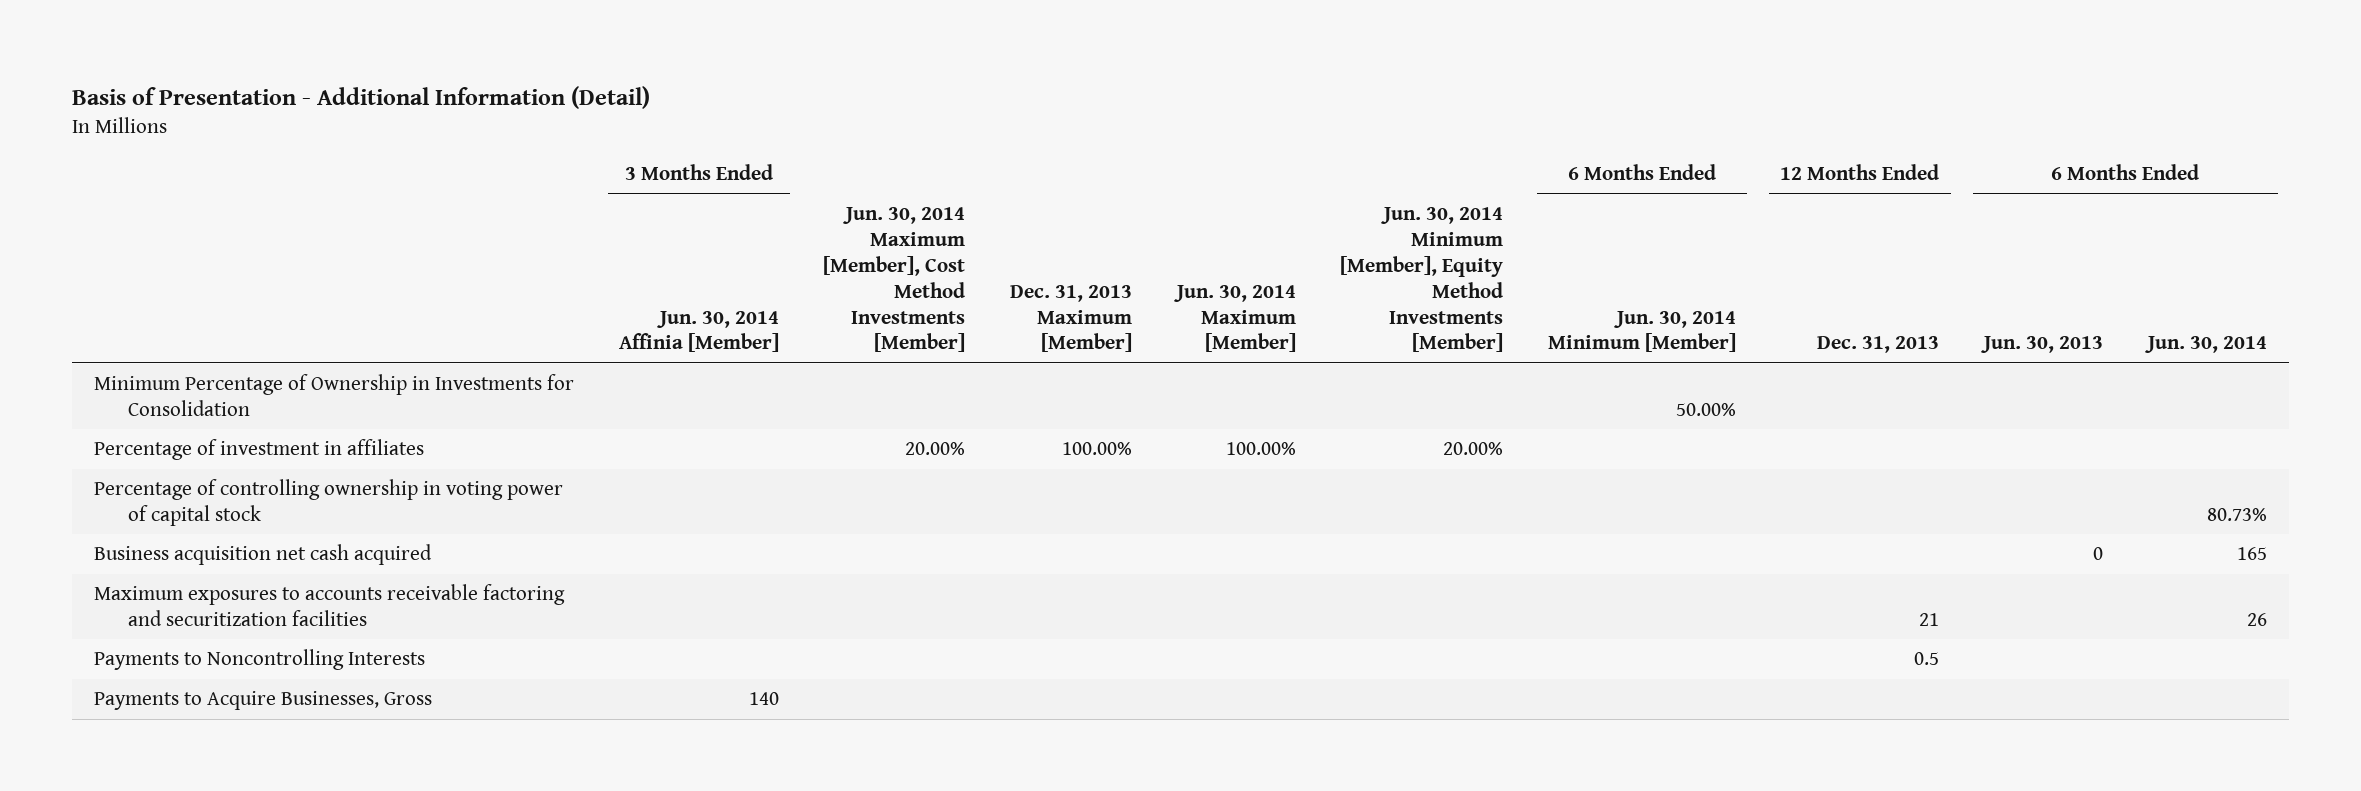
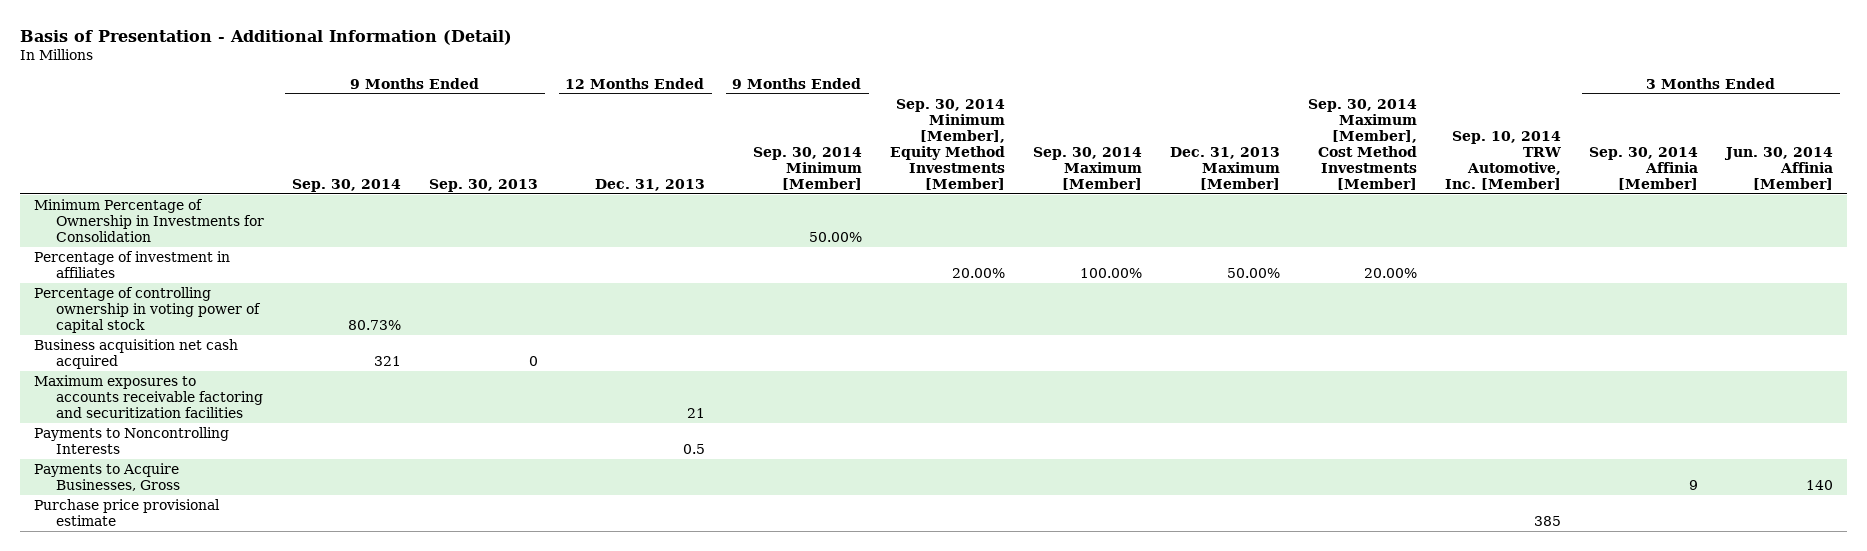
- | 3 Months Ended Jun. 30, 2014 Affinia [Member] | Jun. 30, 2014 Maximum [Member], Cost Method Investments [Member] | Dec. 31, 2013 Maximum [Member] | Jun. 30, 2014 Maximum [Member] | Jun. 30, 2014 Minimum [Member], Equity Method Investments [Member] | 6 Months Ended Jun. 30, 2014 Minimum [Member] | 12 Months Ended Dec. 31, 2013 | 6 Months Ended Jun. 30, 2013 | 6 Months Ended Jun. 30, 2014
+ | 9 Months Ended Sep. 30, 2014 | 9 Months Ended Sep. 30, 2013 | 12 Months Ended Dec. 31, 2013 | 9 Months Ended Sep. 30, 2014 Minimum [Member] | Sep. 30, 2014 Minimum [Member], Equity Method Investments [Member] | Sep. 30, 2014 Maximum [Member] | Dec. 31, 2013 Maximum [Member] | Sep. 30, 2014 Maximum [Member], Cost Method Investments [Member] | Sep. 10, 2014 TRW Automotive, Inc. [Member] | 3 Months Ended Sep. 30, 2014 Affinia [Member] | 3 Months Ended Jun. 30, 2014 Affinia [Member]
- Percentage of investment in affiliates | | 20.00% | 100.00% | 100.00% | 20.00% | | | |
+ Percentage of investment in affiliates | | | | | 20.00% | 100.00% | 50.00% | 20.00% | | |
+ Purchase price provisional estimate | | | | | | | | | 385 | |

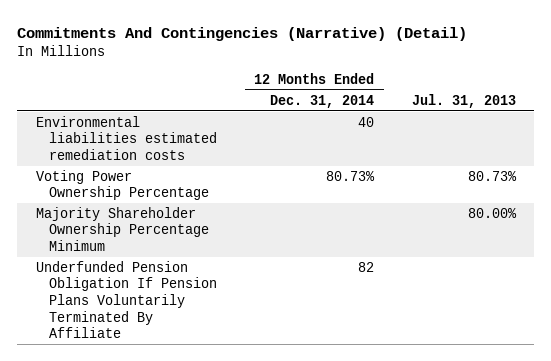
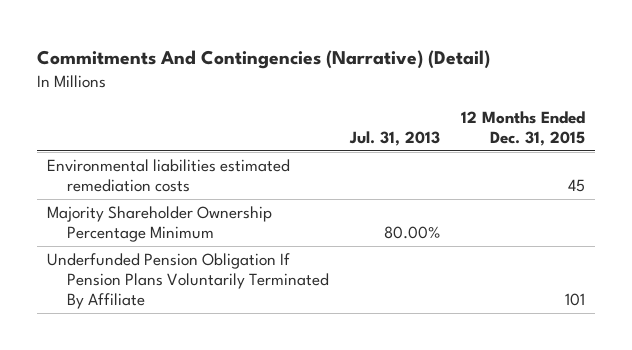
- | 12 Months Ended Dec. 31, 2014 | Jul. 31, 2013
+ | Jul. 31, 2013 | 12 Months Ended Dec. 31, 2015
- Voting Power Ownership Percentage | 80.73% | 80.73%

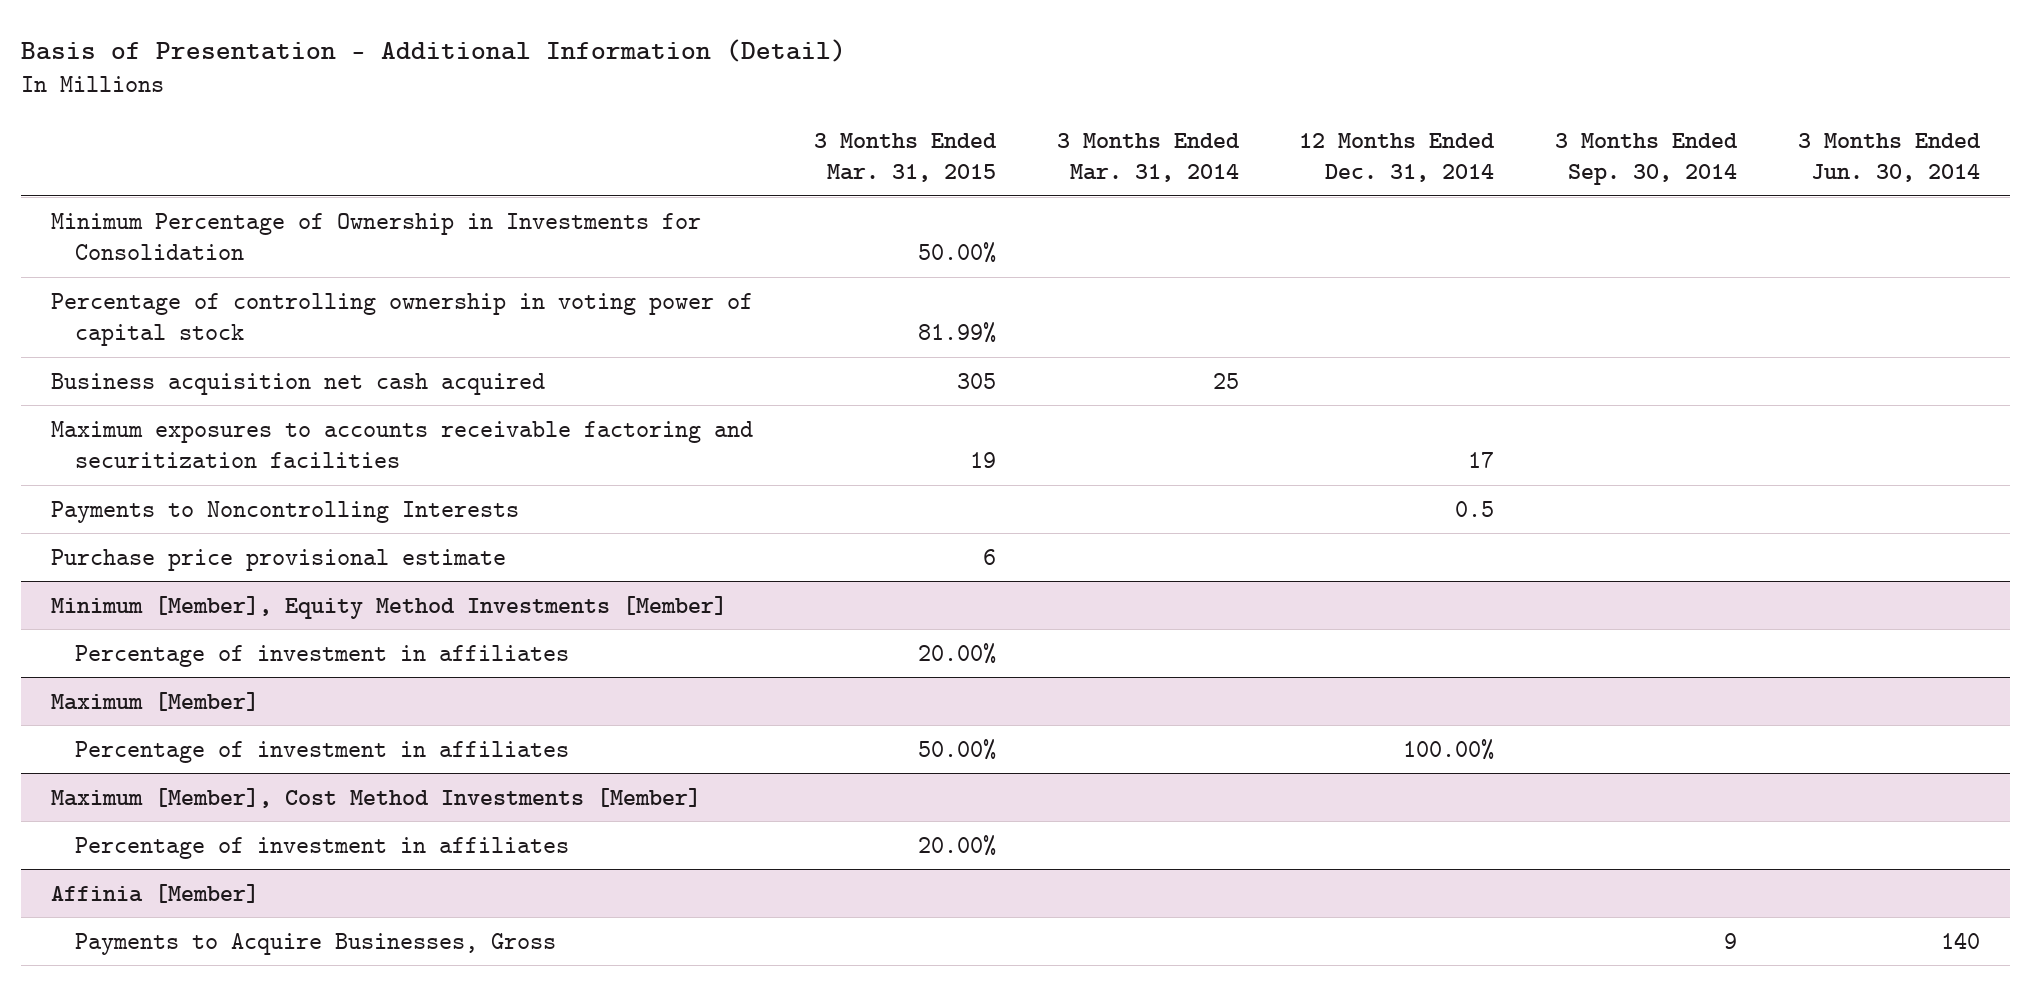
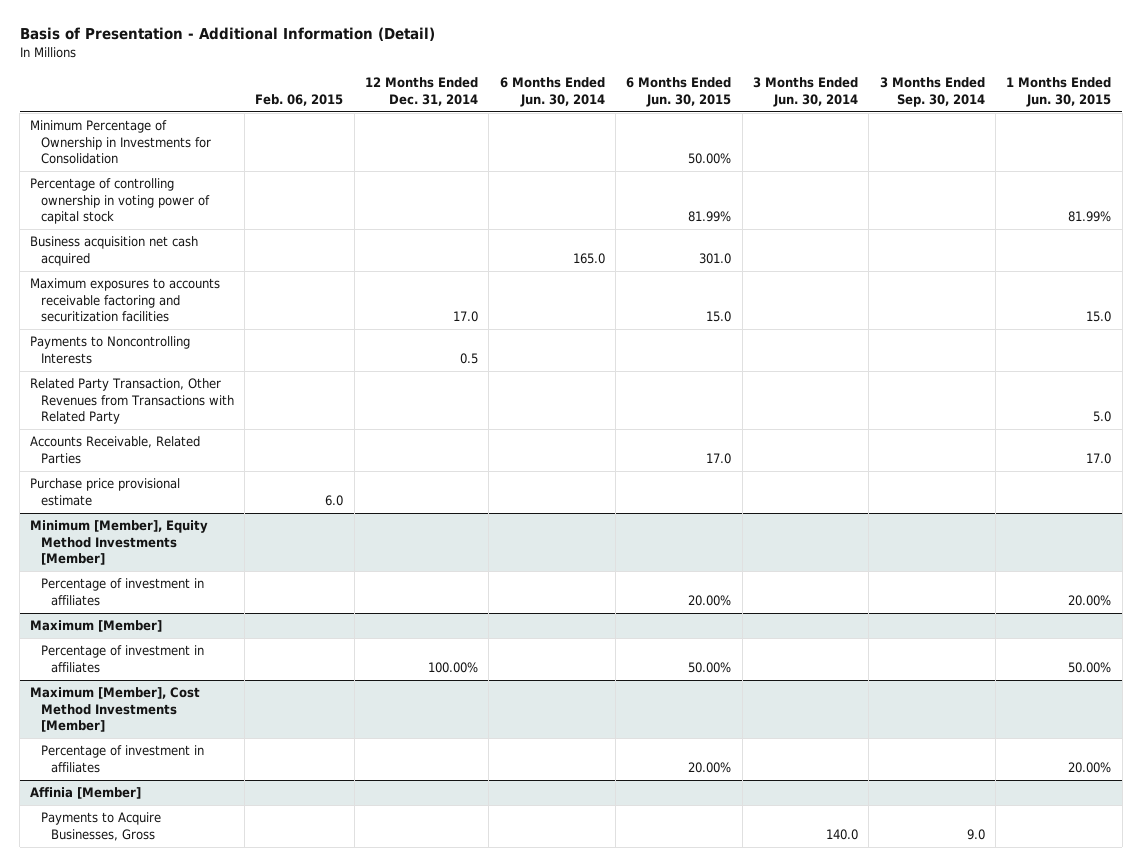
- | 3 Months Ended Mar. 31, 2015 | 3 Months Ended Mar. 31, 2014 | 12 Months Ended Dec. 31, 2014 | 3 Months Ended Sep. 30, 2014 | 3 Months Ended Jun. 30, 2014
+ | Feb. 06, 2015 | 12 Months Ended Dec. 31, 2014 | 6 Months Ended Jun. 30, 2014 | 6 Months Ended Jun. 30, 2015 | 3 Months Ended Jun. 30, 2014 | 3 Months Ended Sep. 30, 2014 | 1 Months Ended Jun. 30, 2015
- Maximum exposures to accounts receivable factoring and securitization facilities | 19 | | 17 | |
+ Maximum exposures to accounts receivable factoring and securitization facilities | | 17.0 | | 15.0 | | | 15.0
+ Related Party Transaction, Other Revenues from Transactions with Related Party | | | | | | | 5.0
+ Accounts Receivable, Related Parties | | | | 17.0 | | | 17.0
@ Affinia [Member]
- Payments to Acquire Businesses, Gross | | | | 9 | 140
+ Payments to Acquire Businesses, Gross | | | | | 140.0 | 9.0 |

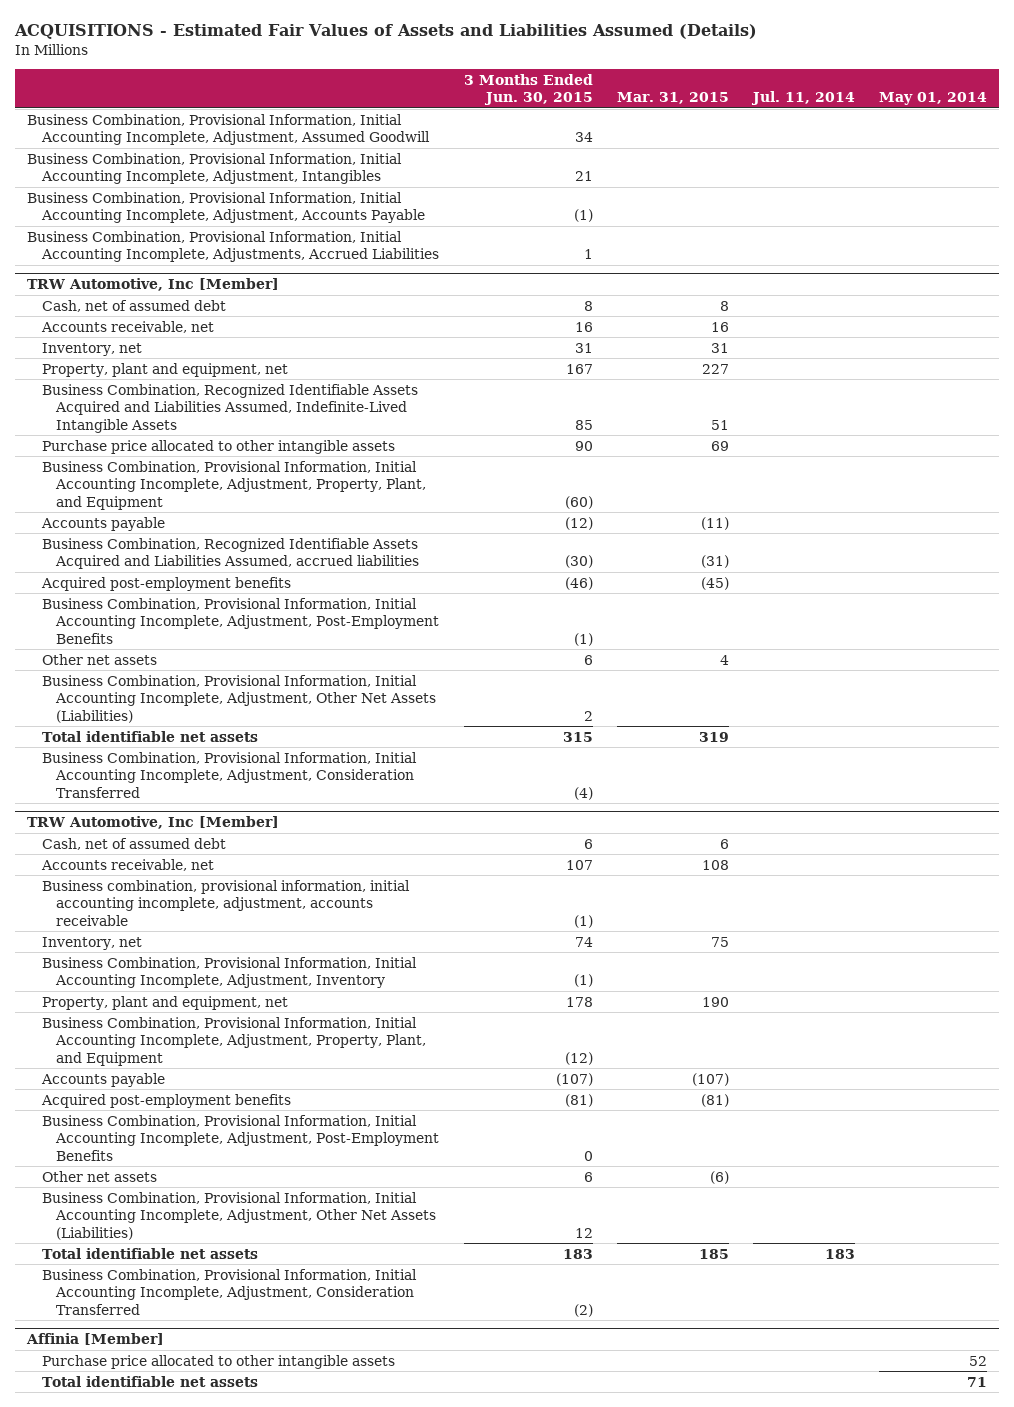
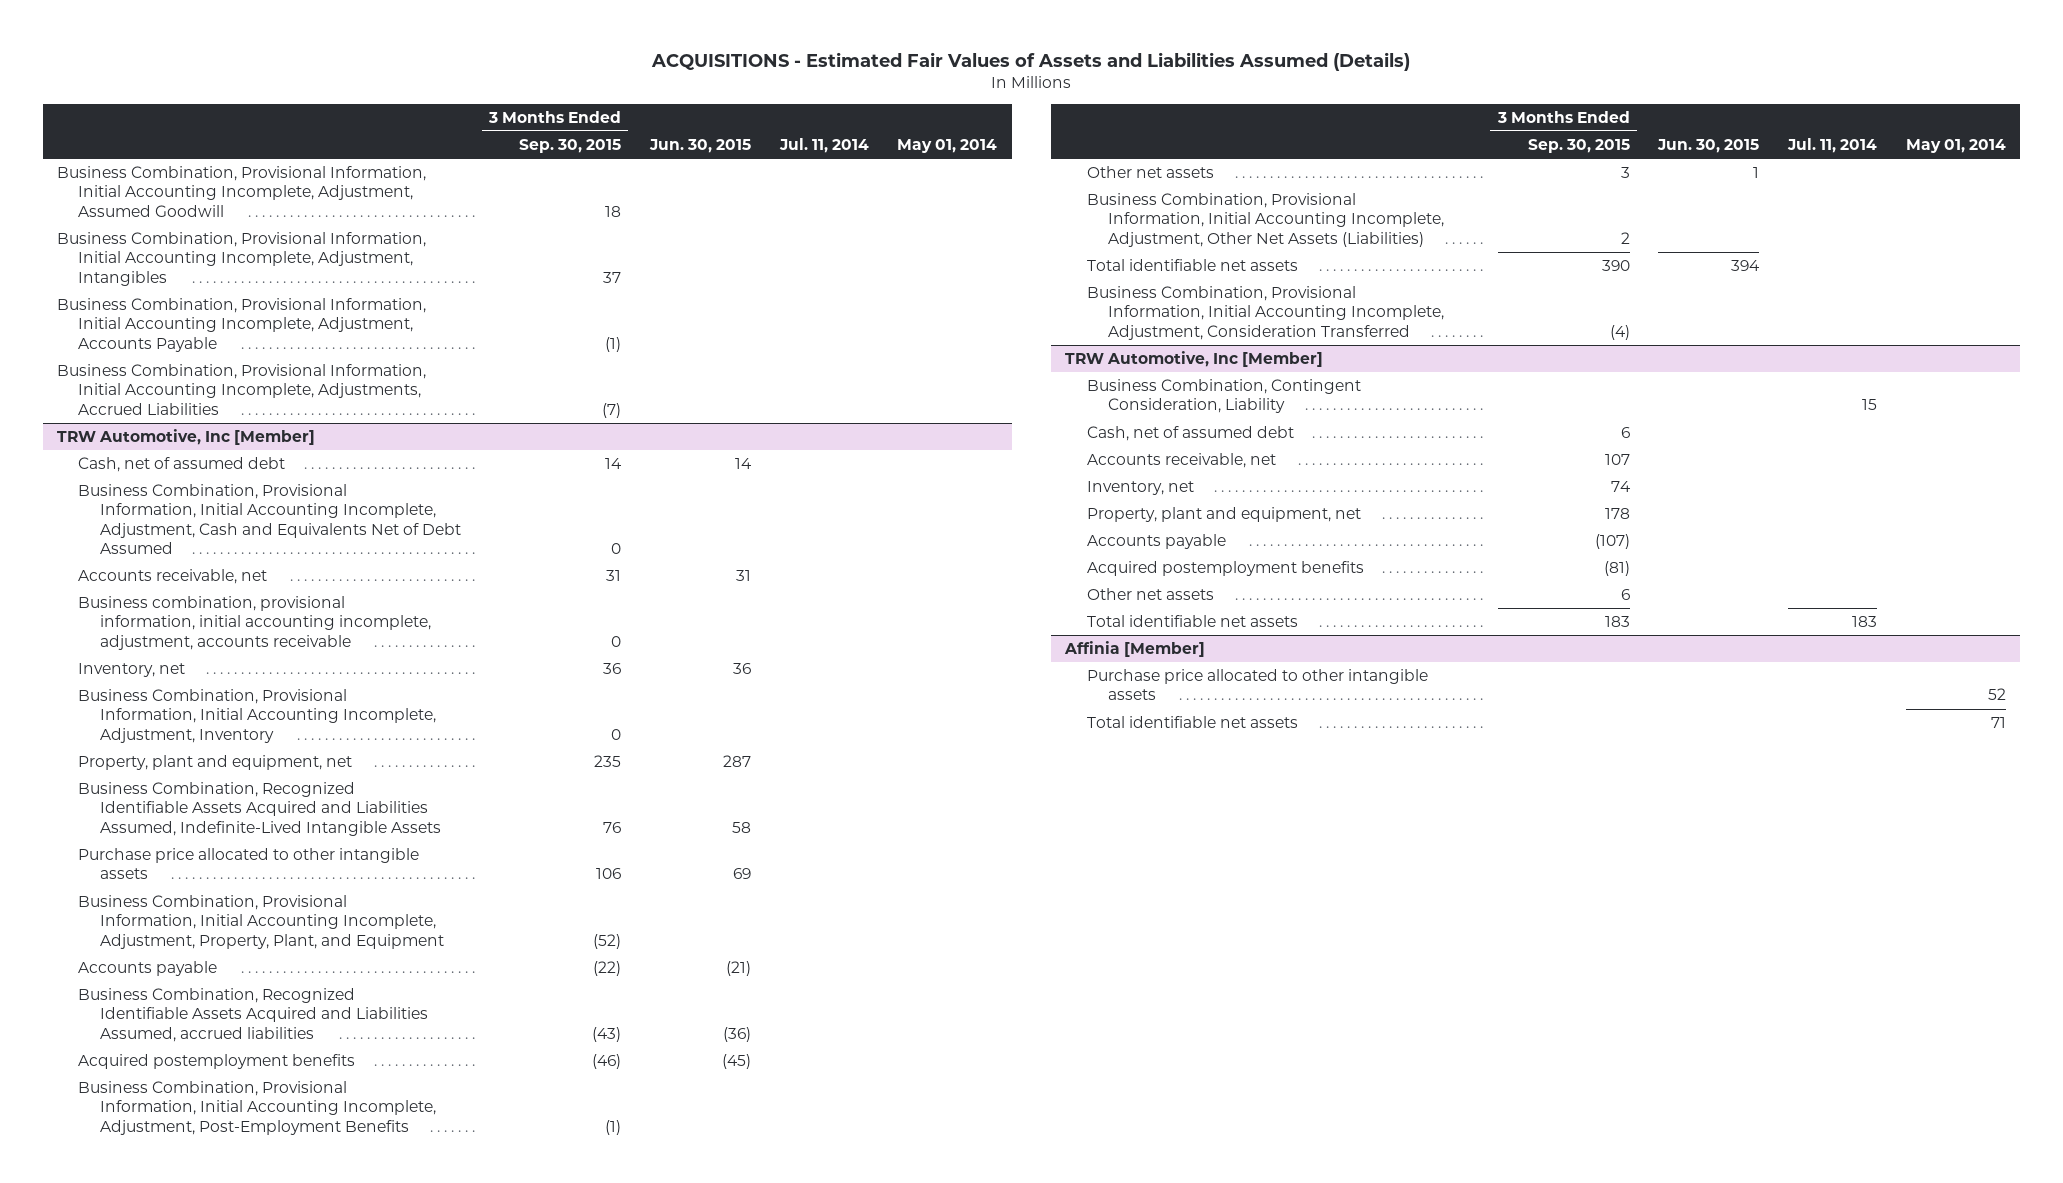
- | 3 Months Ended Jun. 30, 2015 | Mar. 31, 2015 | Jul. 11, 2014 | May 01, 2014
+ | 3 Months Ended Sep. 30, 2015 | Jun. 30, 2015 | Jul. 11, 2014 | May 01, 2014
@ TRW Automotive, Inc [Member]
+ Business Combination, Provisional Information, Initial Accounting Incomplete, Adjustment, Cash and Equivalents Net of Debt Assumed | 0 | | |
moved up: Business combination, provisional information, initial accounting incomplete, adjustment, accounts receivable | 0 | | |
moved up: Business Combination, Provisional Information, Initial Accounting Incomplete, Adjustment, Inventory | 0 | | |
- Acquired post-employment benefits | (46) | (45) | |
+ Acquired postemployment benefits | (46) | (45) | |
+ Business Combination, Contingent Consideration, Liability | | | 15 |
- Business Combination, Provisional Information, Initial Accounting Incomplete, Adjustment, Property, Plant, and Equipment | (12) | | |
- Acquired post-employment benefits | (81) | (81) | |
- Business Combination, Provisional Information, Initial Accounting Incomplete, Adjustment, Post-Employment Benefits | 0 | | |
+ Acquired postemployment benefits | (81) | | |
- Business Combination, Provisional Information, Initial Accounting Incomplete, Adjustment, Other Net Assets (Liabilities) | 12 | | |
- Business Combination, Provisional Information, Initial Accounting Incomplete, Adjustment, Consideration Transferred | (2) | | |

